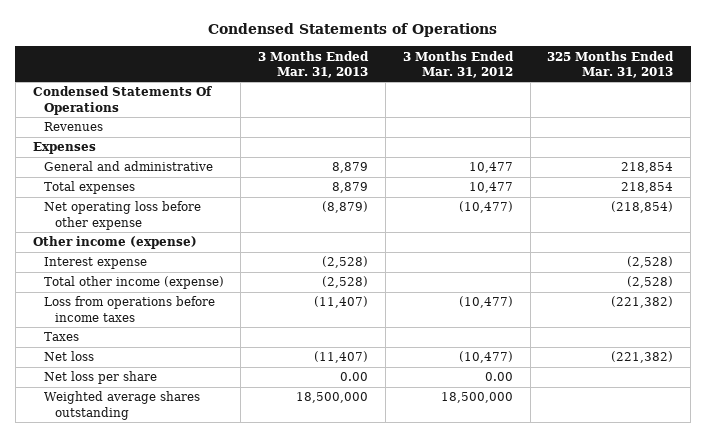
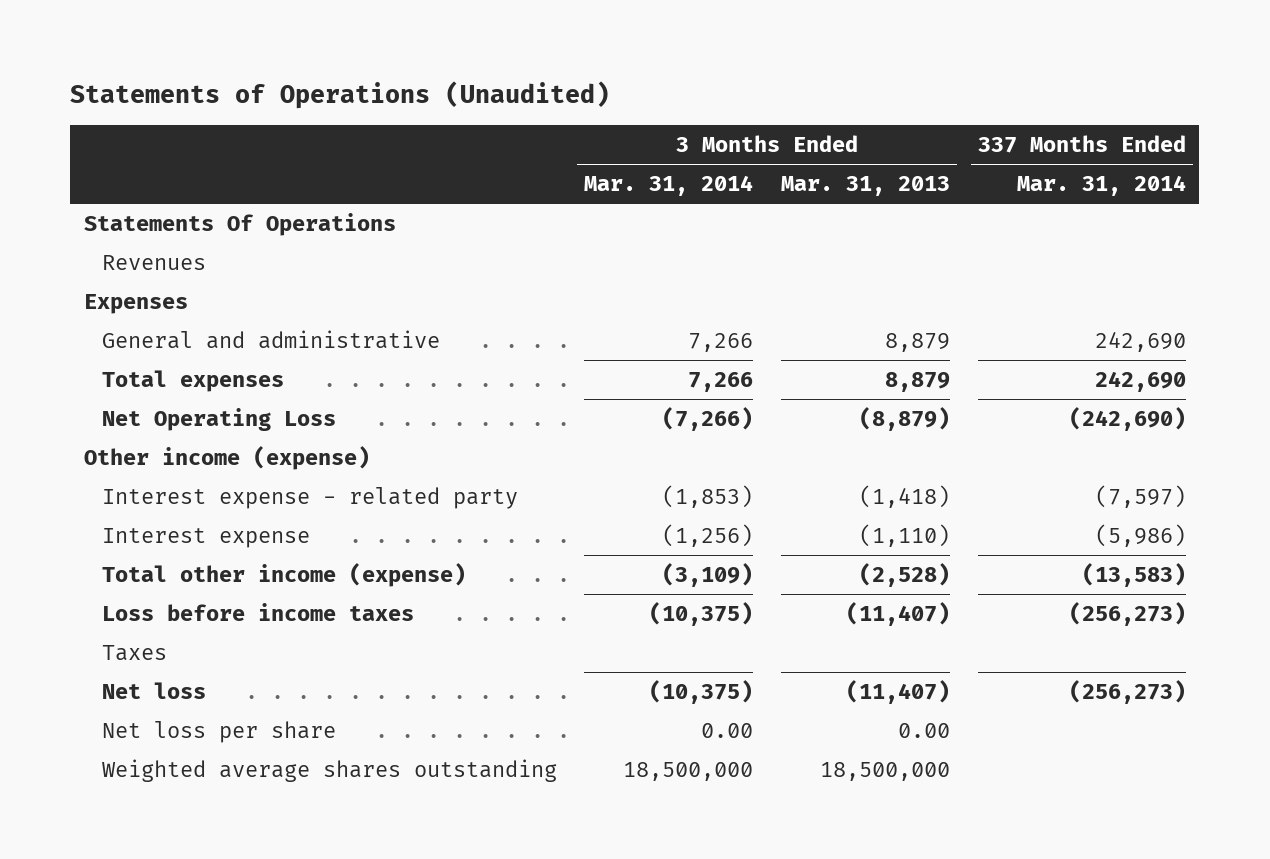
- Condensed Statements of Operations
+ Statements of Operations (Unaudited)
- | 3 Months Ended Mar. 31, 2013 | 3 Months Ended Mar. 31, 2012 | 325 Months Ended Mar. 31, 2013
+ | 3 Months Ended Mar. 31, 2014 | 3 Months Ended Mar. 31, 2013 | 337 Months Ended Mar. 31, 2014
- Condensed Statements Of Operations
+ Statements Of Operations
- Net operating loss before other expense | (8,879) | (10,477) | (218,854)
+ Net Operating Loss | (7,266) | (8,879) | (242,690)
- Interest expense | (2,528) | | (2,528)
+ Interest expense - related party | (1,853) | (1,418) | (7,597)
+ Interest expense | (1,256) | (1,110) | (5,986)
- Loss from operations before income taxes | (11,407) | (10,477) | (221,382)
+ Loss before income taxes | (10,375) | (11,407) | (256,273)

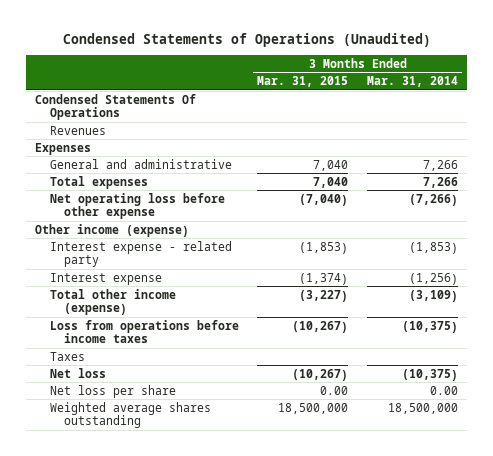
- Statements of Operations (Unaudited)
+ Condensed Statements of Operations (Unaudited)
- | 3 Months Ended Mar. 31, 2014 | 3 Months Ended Mar. 31, 2013 | 337 Months Ended Mar. 31, 2014
+ | 3 Months Ended Mar. 31, 2015 | 3 Months Ended Mar. 31, 2014
- Statements Of Operations
+ Condensed Statements Of Operations
- Net Operating Loss | (7,266) | (8,879) | (242,690)
+ Net operating loss before other expense | (7,040) | (7,266)
- Loss before income taxes | (10,375) | (11,407) | (256,273)
+ Loss from operations before income taxes | (10,267) | (10,375)

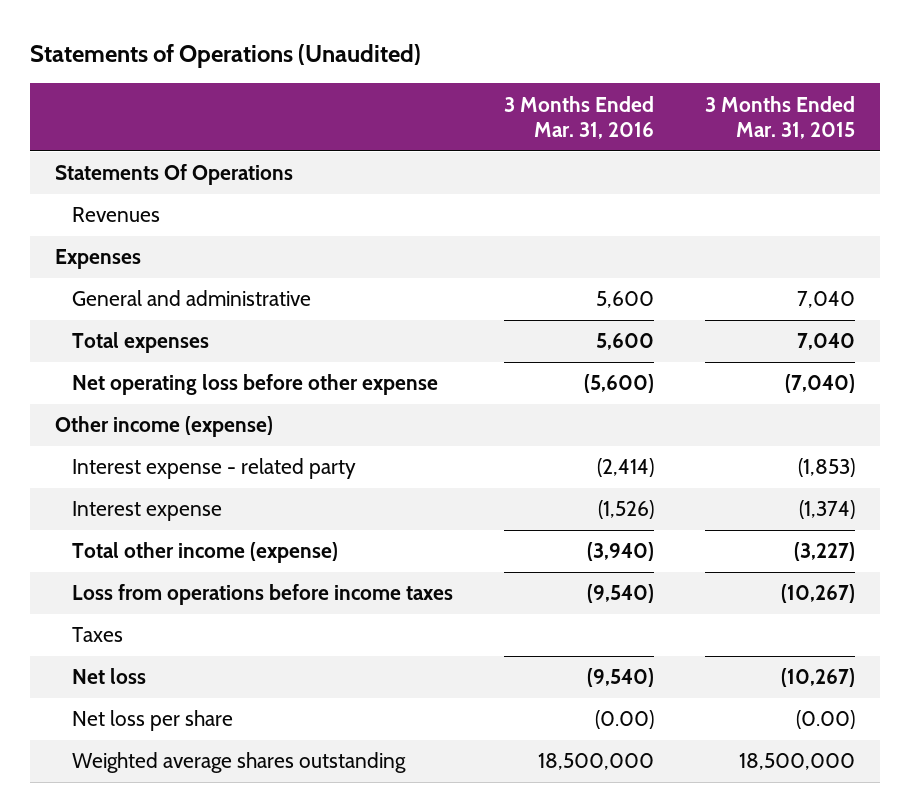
- Condensed Statements of Operations (Unaudited)
+ Statements of Operations (Unaudited)
- | 3 Months Ended Mar. 31, 2015 | 3 Months Ended Mar. 31, 2014
+ | 3 Months Ended Mar. 31, 2016 | 3 Months Ended Mar. 31, 2015
- Condensed Statements Of Operations
+ Statements Of Operations
- Net loss per share | 0.00 | 0.00
+ Net loss per share | (0.00) | (0.00)

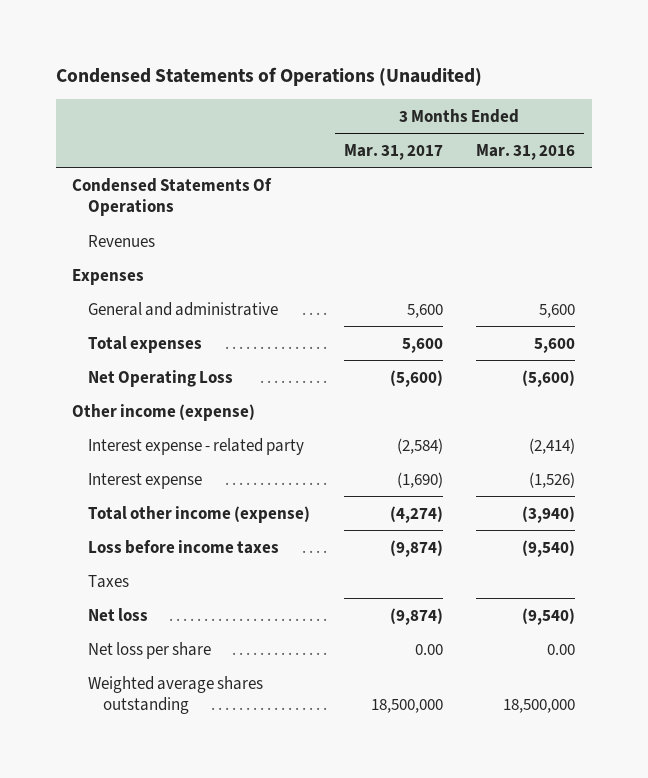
- Statements of Operations (Unaudited)
+ Condensed Statements of Operations (Unaudited)
- | 3 Months Ended Mar. 31, 2016 | 3 Months Ended Mar. 31, 2015
+ | 3 Months Ended Mar. 31, 2017 | 3 Months Ended Mar. 31, 2016
- Statements Of Operations
+ Condensed Statements Of Operations
- Net operating loss before other expense | (5,600) | (7,040)
+ Net Operating Loss | (5,600) | (5,600)
- Loss from operations before income taxes | (9,540) | (10,267)
+ Loss before income taxes | (9,874) | (9,540)
- Net loss per share | (0.00) | (0.00)
+ Net loss per share | 0.00 | 0.00

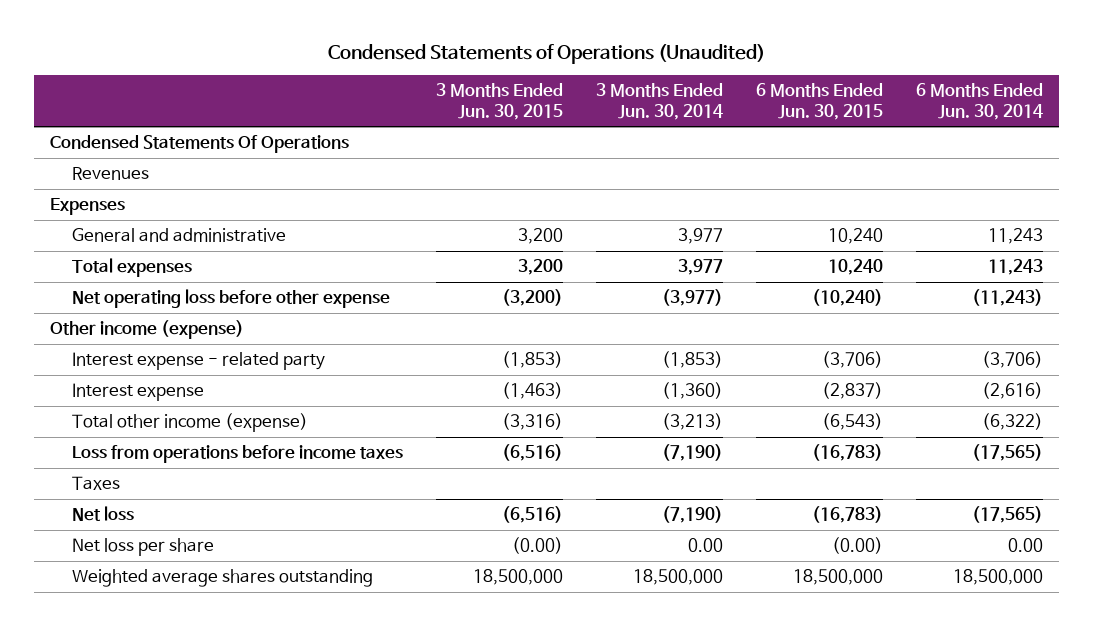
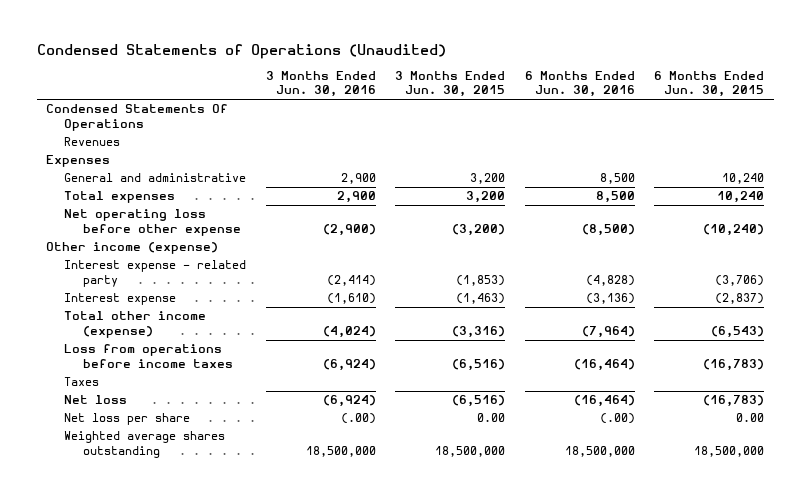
- | 3 Months Ended Jun. 30, 2015 | 3 Months Ended Jun. 30, 2014 | 6 Months Ended Jun. 30, 2015 | 6 Months Ended Jun. 30, 2014
+ | 3 Months Ended Jun. 30, 2016 | 3 Months Ended Jun. 30, 2015 | 6 Months Ended Jun. 30, 2016 | 6 Months Ended Jun. 30, 2015
- Net loss per share | (0.00) | 0.00 | (0.00) | 0.00
+ Net loss per share | (.00) | 0.00 | (.00) | 0.00

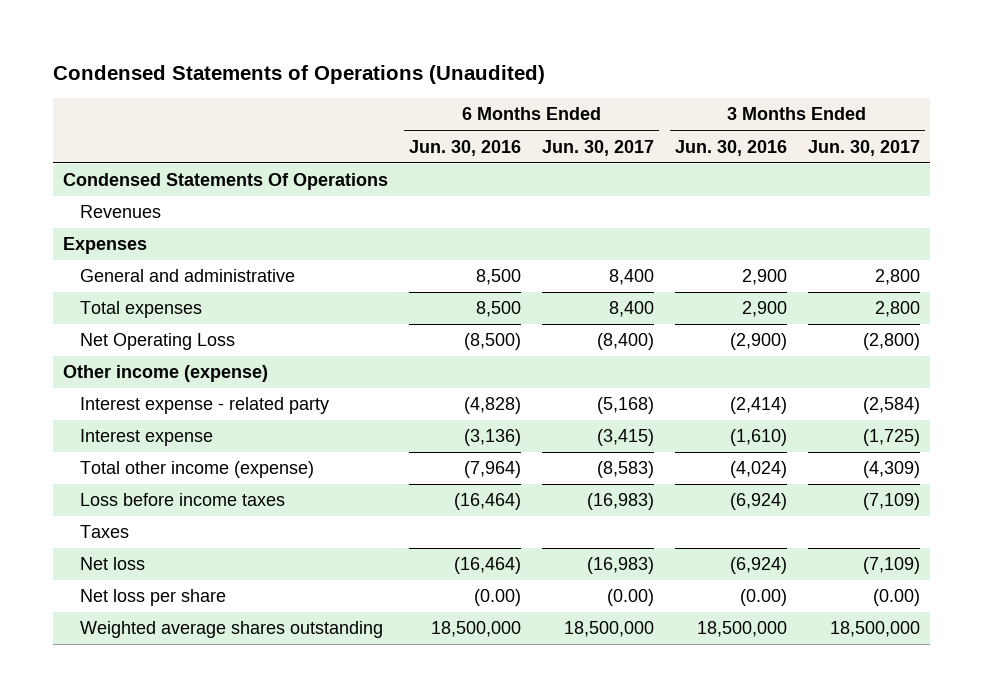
- | 3 Months Ended Jun. 30, 2016 | 3 Months Ended Jun. 30, 2015 | 6 Months Ended Jun. 30, 2016 | 6 Months Ended Jun. 30, 2015
+ | 6 Months Ended Jun. 30, 2016 | 6 Months Ended Jun. 30, 2017 | 3 Months Ended Jun. 30, 2016 | 3 Months Ended Jun. 30, 2017
- Net operating loss before other expense | (2,900) | (3,200) | (8,500) | (10,240)
+ Net Operating Loss | (8,500) | (8,400) | (2,900) | (2,800)
- Loss from operations before income taxes | (6,924) | (6,516) | (16,464) | (16,783)
+ Loss before income taxes | (16,464) | (16,983) | (6,924) | (7,109)
- Net loss per share | (.00) | 0.00 | (.00) | 0.00
+ Net loss per share | (0.00) | (0.00) | (0.00) | (0.00)

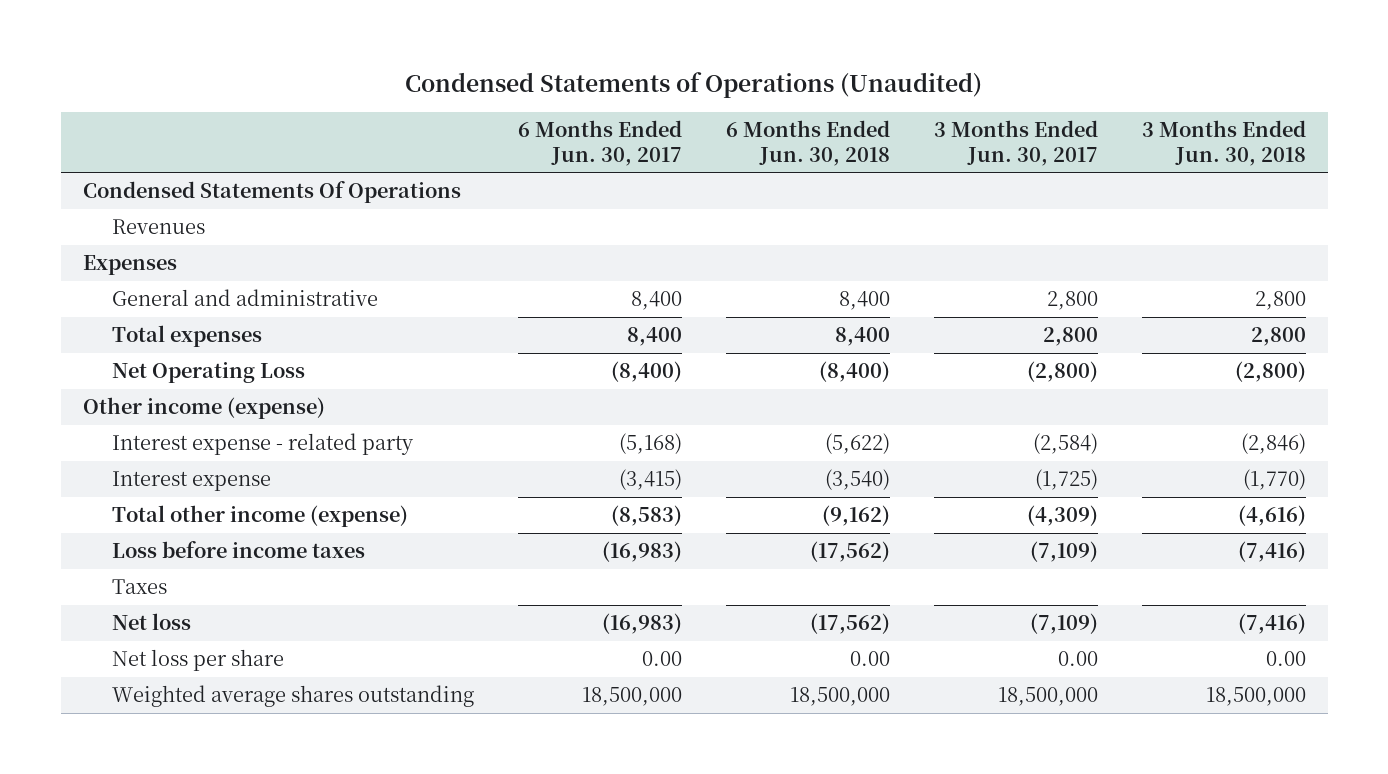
- | 6 Months Ended Jun. 30, 2016 | 6 Months Ended Jun. 30, 2017 | 3 Months Ended Jun. 30, 2016 | 3 Months Ended Jun. 30, 2017
+ | 6 Months Ended Jun. 30, 2017 | 6 Months Ended Jun. 30, 2018 | 3 Months Ended Jun. 30, 2017 | 3 Months Ended Jun. 30, 2018
- Net loss per share | (0.00) | (0.00) | (0.00) | (0.00)
+ Net loss per share | 0.00 | 0.00 | 0.00 | 0.00

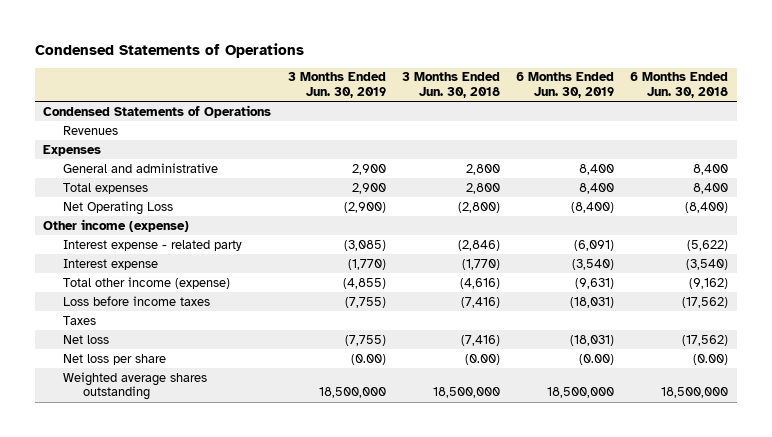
- Condensed Statements of Operations (Unaudited)
+ Condensed Statements of Operations
- | 6 Months Ended Jun. 30, 2017 | 6 Months Ended Jun. 30, 2018 | 3 Months Ended Jun. 30, 2017 | 3 Months Ended Jun. 30, 2018
+ | 3 Months Ended Jun. 30, 2019 | 3 Months Ended Jun. 30, 2018 | 6 Months Ended Jun. 30, 2019 | 6 Months Ended Jun. 30, 2018
- Condensed Statements Of Operations
+ Condensed Statements of Operations
- Net loss per share | 0.00 | 0.00 | 0.00 | 0.00
+ Net loss per share | (0.00) | (0.00) | (0.00) | (0.00)

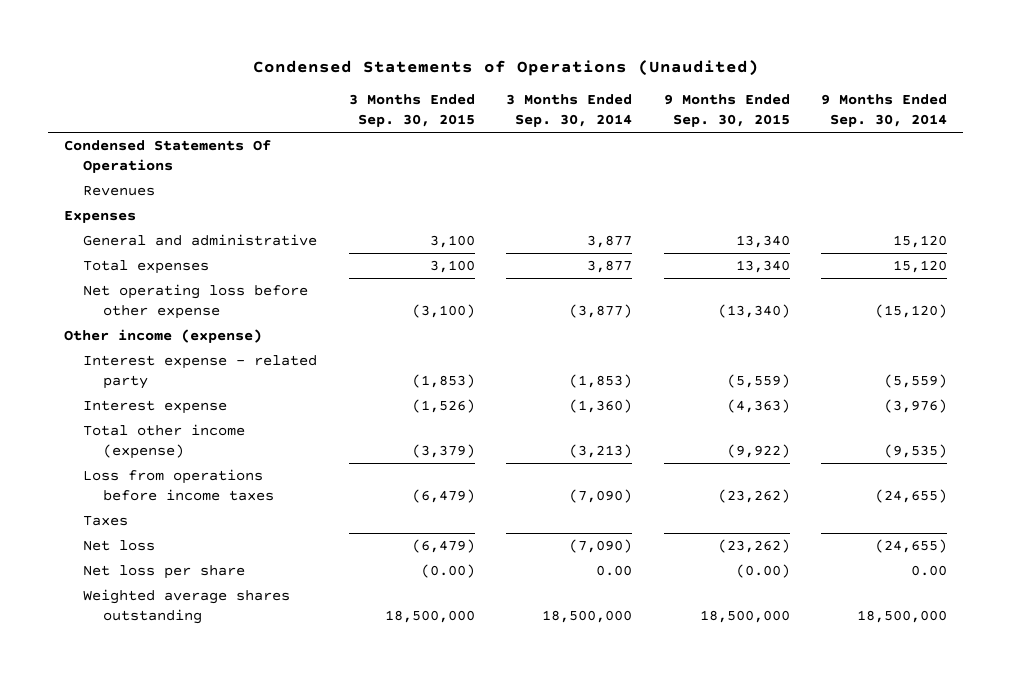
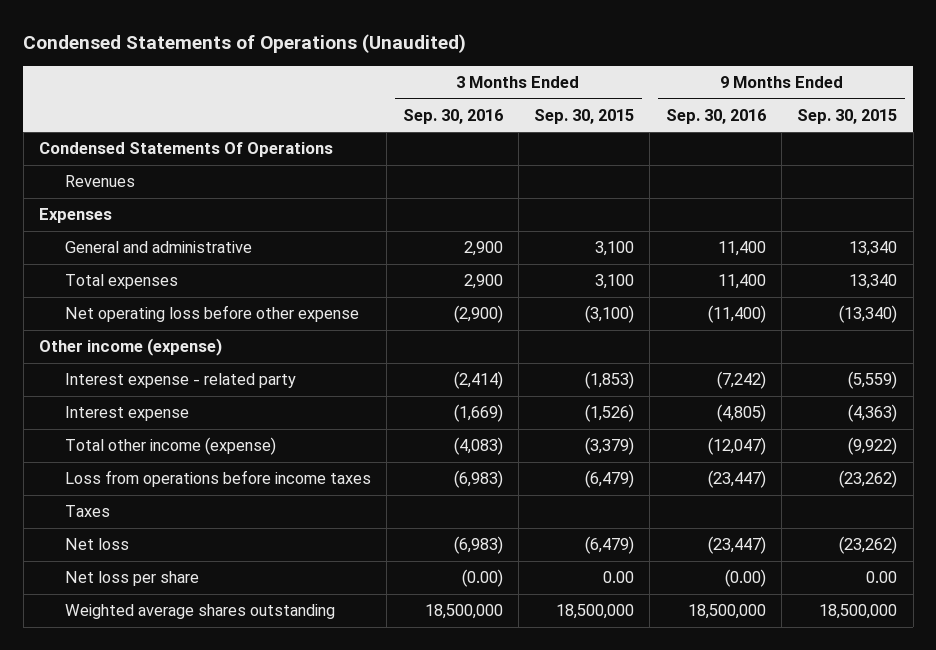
- | 3 Months Ended Sep. 30, 2015 | 3 Months Ended Sep. 30, 2014 | 9 Months Ended Sep. 30, 2015 | 9 Months Ended Sep. 30, 2014
+ | 3 Months Ended Sep. 30, 2016 | 3 Months Ended Sep. 30, 2015 | 9 Months Ended Sep. 30, 2016 | 9 Months Ended Sep. 30, 2015
- Net loss per share | (0.00) | 0.00 | (0.00) | 0.00
+ Net loss per share | (0.00) | 0.00 | (0.00) | 0.00

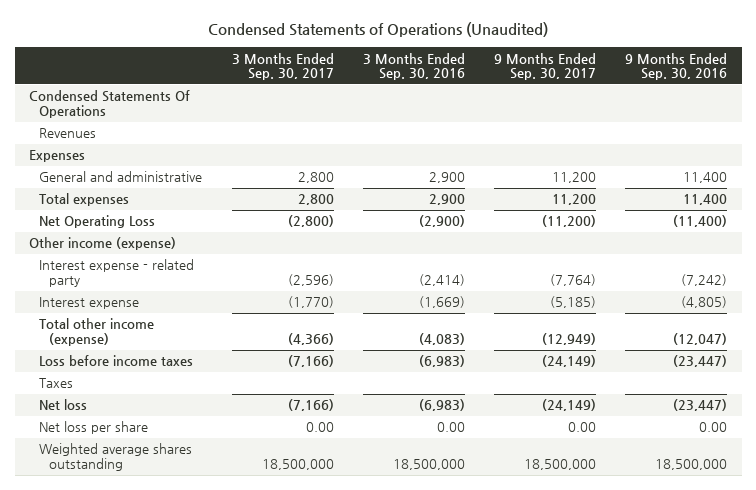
- | 3 Months Ended Sep. 30, 2016 | 3 Months Ended Sep. 30, 2015 | 9 Months Ended Sep. 30, 2016 | 9 Months Ended Sep. 30, 2015
+ | 3 Months Ended Sep. 30, 2017 | 3 Months Ended Sep. 30, 2016 | 9 Months Ended Sep. 30, 2017 | 9 Months Ended Sep. 30, 2016
- Net operating loss before other expense | (2,900) | (3,100) | (11,400) | (13,340)
+ Net Operating Loss | (2,800) | (2,900) | (11,200) | (11,400)
- Loss from operations before income taxes | (6,983) | (6,479) | (23,447) | (23,262)
+ Loss before income taxes | (7,166) | (6,983) | (24,149) | (23,447)
- Net loss per share | (0.00) | 0.00 | (0.00) | 0.00
+ Net loss per share | 0.00 | 0.00 | 0.00 | 0.00

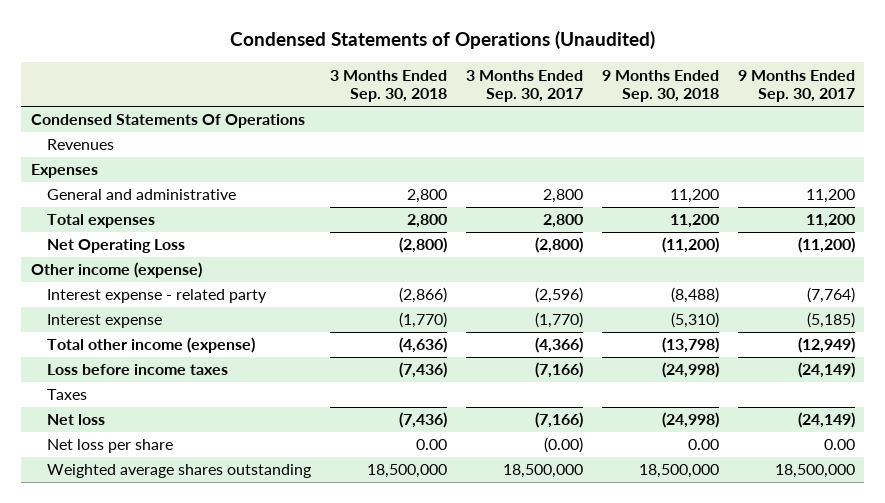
- | 3 Months Ended Sep. 30, 2017 | 3 Months Ended Sep. 30, 2016 | 9 Months Ended Sep. 30, 2017 | 9 Months Ended Sep. 30, 2016
+ | 3 Months Ended Sep. 30, 2018 | 3 Months Ended Sep. 30, 2017 | 9 Months Ended Sep. 30, 2018 | 9 Months Ended Sep. 30, 2017
- Net loss per share | 0.00 | 0.00 | 0.00 | 0.00
+ Net loss per share | 0.00 | (0.00) | 0.00 | 0.00

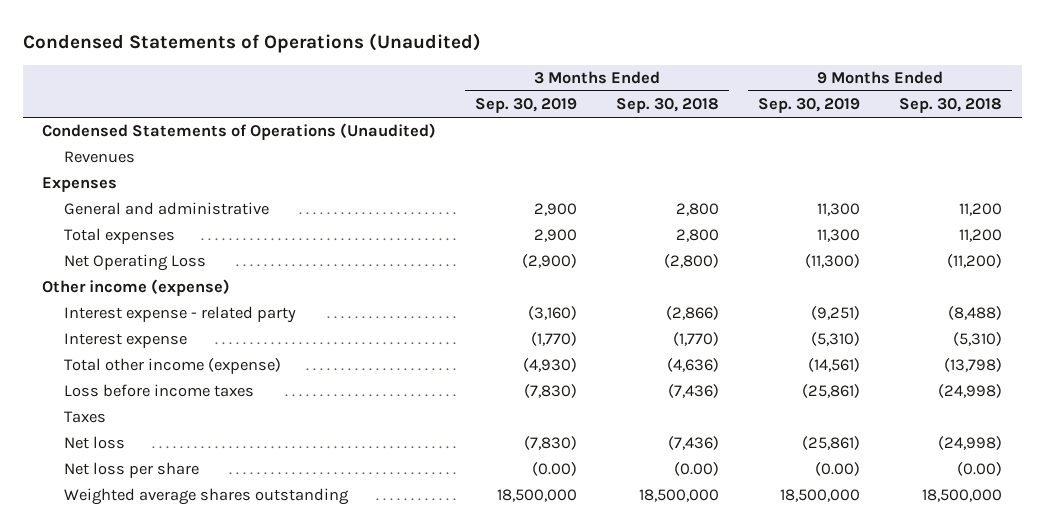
- | 3 Months Ended Sep. 30, 2018 | 3 Months Ended Sep. 30, 2017 | 9 Months Ended Sep. 30, 2018 | 9 Months Ended Sep. 30, 2017
+ | 3 Months Ended Sep. 30, 2019 | 3 Months Ended Sep. 30, 2018 | 9 Months Ended Sep. 30, 2019 | 9 Months Ended Sep. 30, 2018
- Condensed Statements Of Operations
+ Condensed Statements of Operations (Unaudited)
- Net loss per share | 0.00 | (0.00) | 0.00 | 0.00
+ Net loss per share | (0.00) | (0.00) | (0.00) | (0.00)

